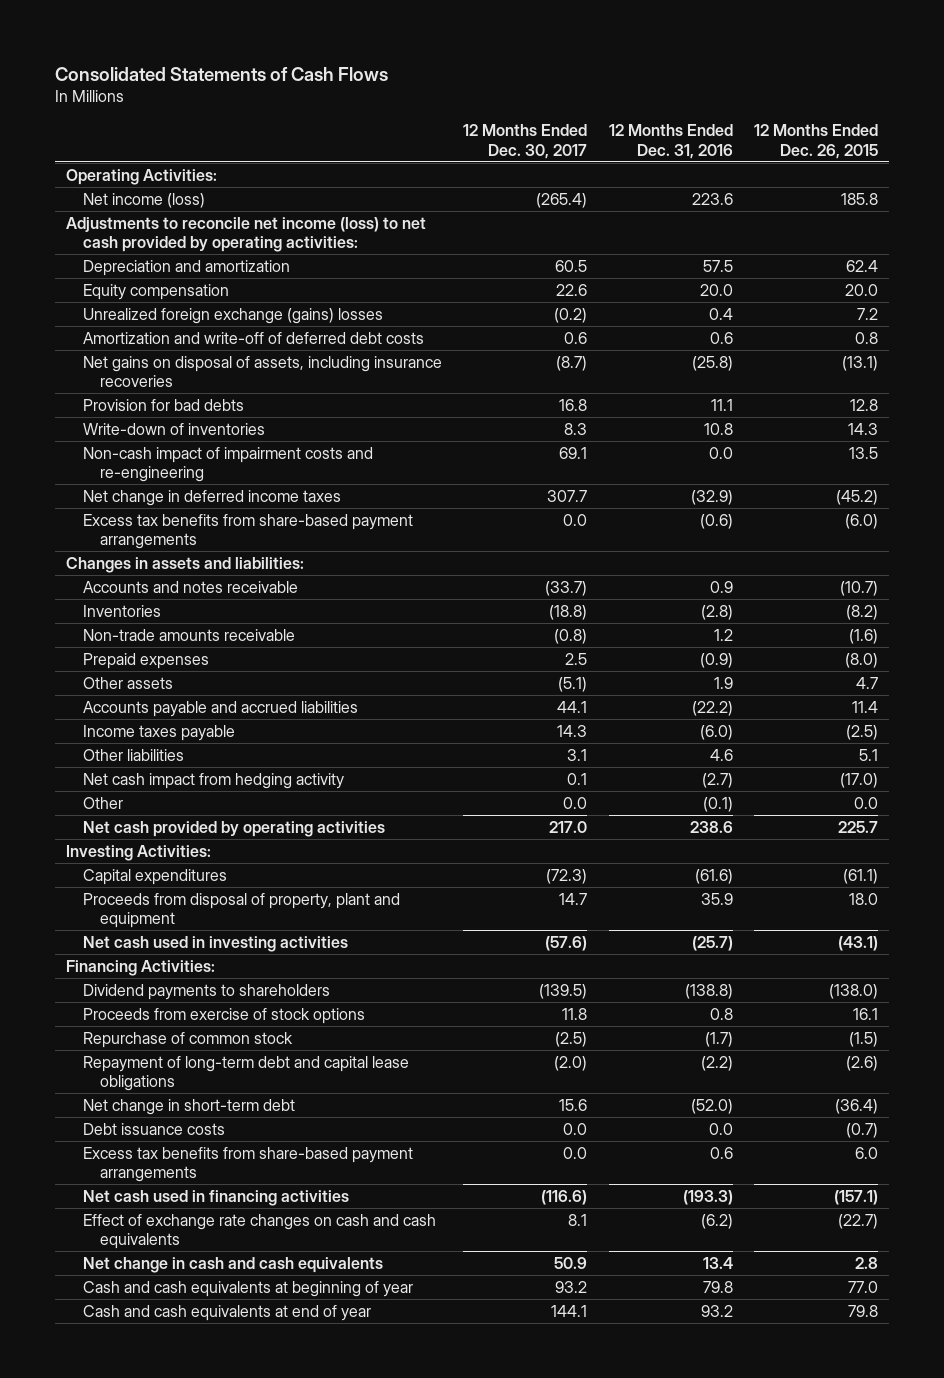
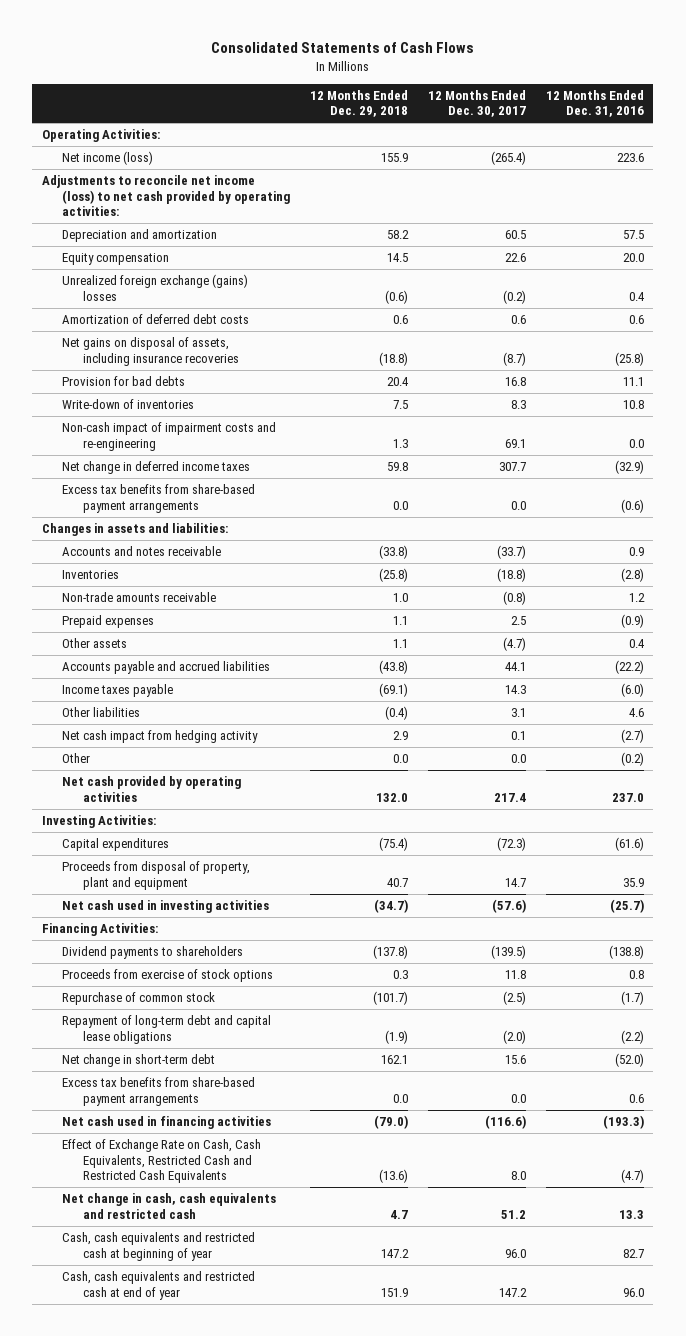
- | 12 Months Ended Dec. 30, 2017 | 12 Months Ended Dec. 31, 2016 | 12 Months Ended Dec. 26, 2015
+ | 12 Months Ended Dec. 29, 2018 | 12 Months Ended Dec. 30, 2017 | 12 Months Ended Dec. 31, 2016
- Amortization and write-off of deferred debt costs | 0.6 | 0.6 | 0.8
+ Amortization of deferred debt costs | 0.6 | 0.6 | 0.6
- Other assets | (5.1) | 1.9 | 4.7
+ Other assets | 1.1 | (4.7) | 0.4
- Other | 0.0 | (0.1) | 0.0
- Net cash provided by operating activities | 217.0 | 238.6 | 225.7
+ Other | 0.0 | 0.0 | (0.2)
+ Net cash provided by operating activities | 132.0 | 217.4 | 237.0
- Debt issuance costs | 0.0 | 0.0 | (0.7)
- Effect of exchange rate changes on cash and cash equivalents | 8.1 | (6.2) | (22.7)
- Net change in cash and cash equivalents | 50.9 | 13.4 | 2.8
- Cash and cash equivalents at beginning of year | 93.2 | 79.8 | 77.0
- Cash and cash equivalents at end of year | 144.1 | 93.2 | 79.8
+ Effect of Exchange Rate on Cash, Cash Equivalents, Restricted Cash and Restricted Cash Equivalents | (13.6) | 8.0 | (4.7)
+ Net change in cash, cash equivalents and restricted cash | 4.7 | 51.2 | 13.3
+ Cash, cash equivalents and restricted cash at beginning of year | 147.2 | 96.0 | 82.7
+ Cash, cash equivalents and restricted cash at end of year | 151.9 | 147.2 | 96.0

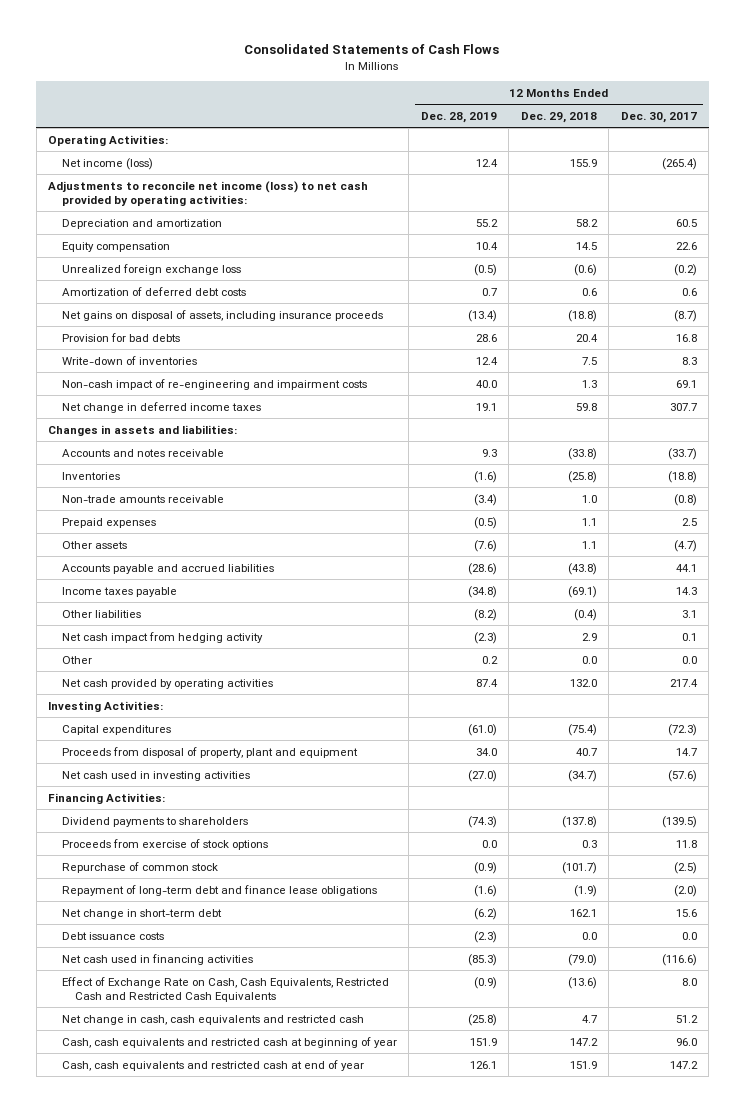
- | 12 Months Ended Dec. 29, 2018 | 12 Months Ended Dec. 30, 2017 | 12 Months Ended Dec. 31, 2016
+ | 12 Months Ended Dec. 28, 2019 | 12 Months Ended Dec. 29, 2018 | 12 Months Ended Dec. 30, 2017
- Unrealized foreign exchange (gains) losses | (0.6) | (0.2) | 0.4
+ Unrealized foreign exchange loss | (0.5) | (0.6) | (0.2)
- Net gains on disposal of assets, including insurance recoveries | (18.8) | (8.7) | (25.8)
+ Net gains on disposal of assets, including insurance proceeds | (13.4) | (18.8) | (8.7)
- Non-cash impact of impairment costs and re-engineering | 1.3 | 69.1 | 0.0
+ Non-cash impact of re-engineering and impairment costs | 40.0 | 1.3 | 69.1
- Excess tax benefits from share-based payment arrangements | 0.0 | 0.0 | (0.6)
- Repayment of long-term debt and capital lease obligations | (1.9) | (2.0) | (2.2)
+ Repayment of long-term debt and finance lease obligations | (1.6) | (1.9) | (2.0)
- Excess tax benefits from share-based payment arrangements | 0.0 | 0.0 | 0.6
+ Debt issuance costs | (2.3) | 0.0 | 0.0

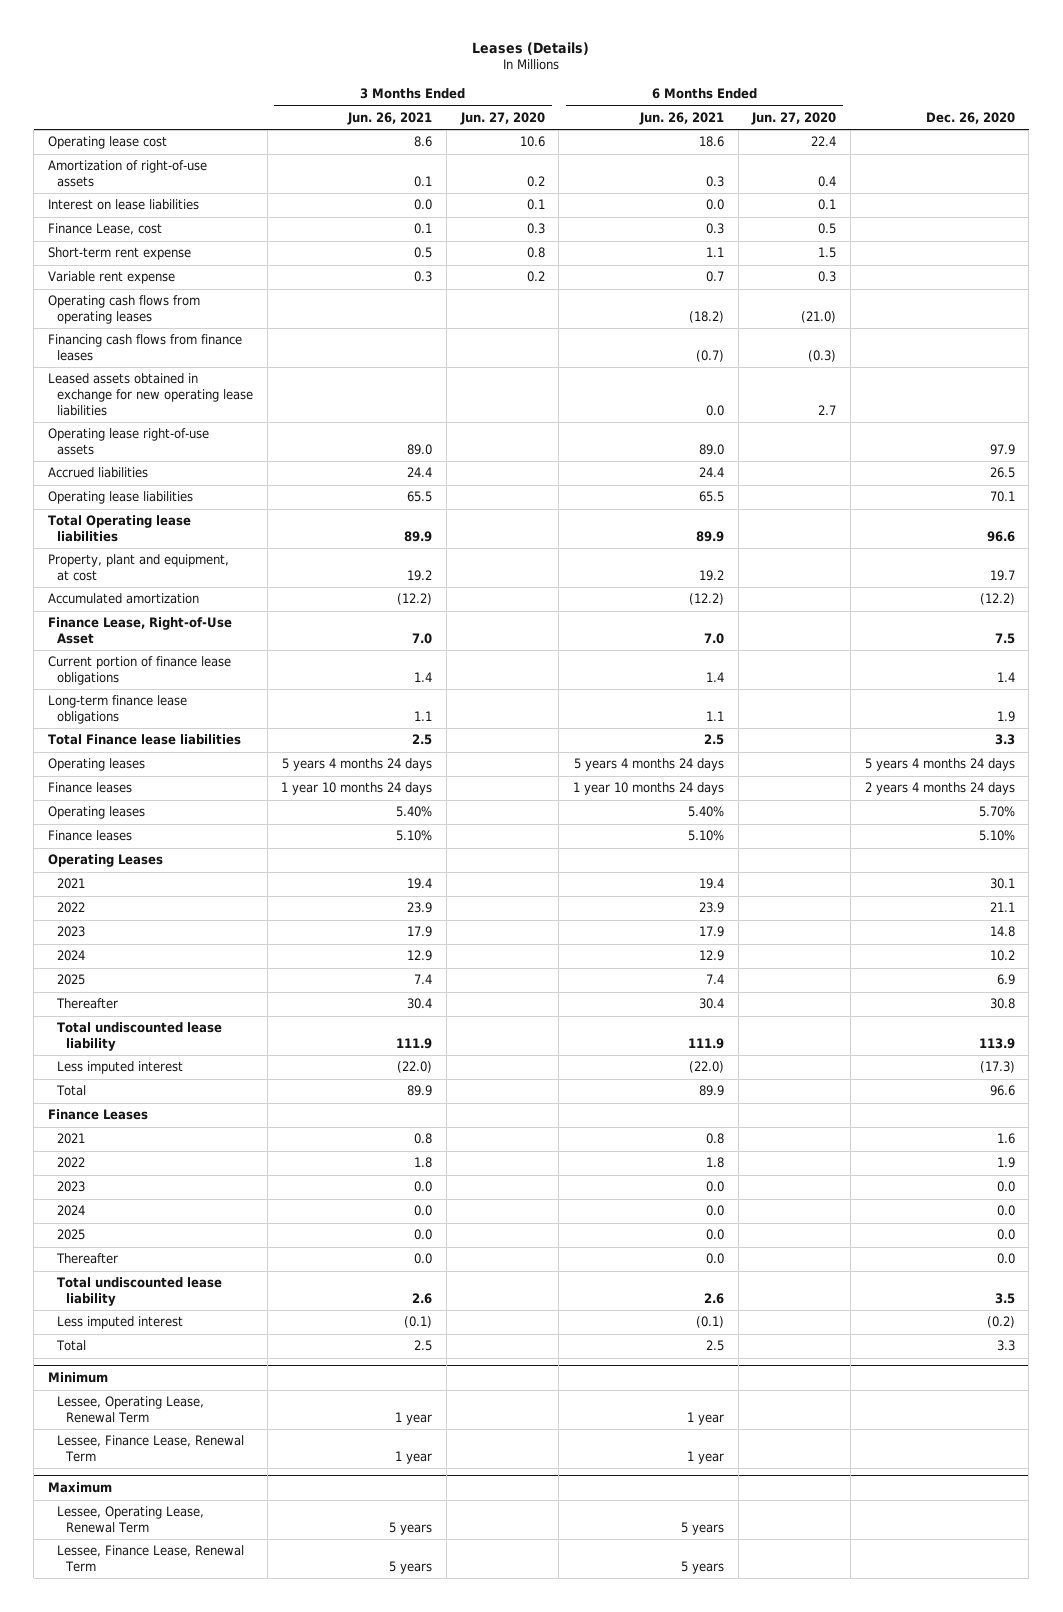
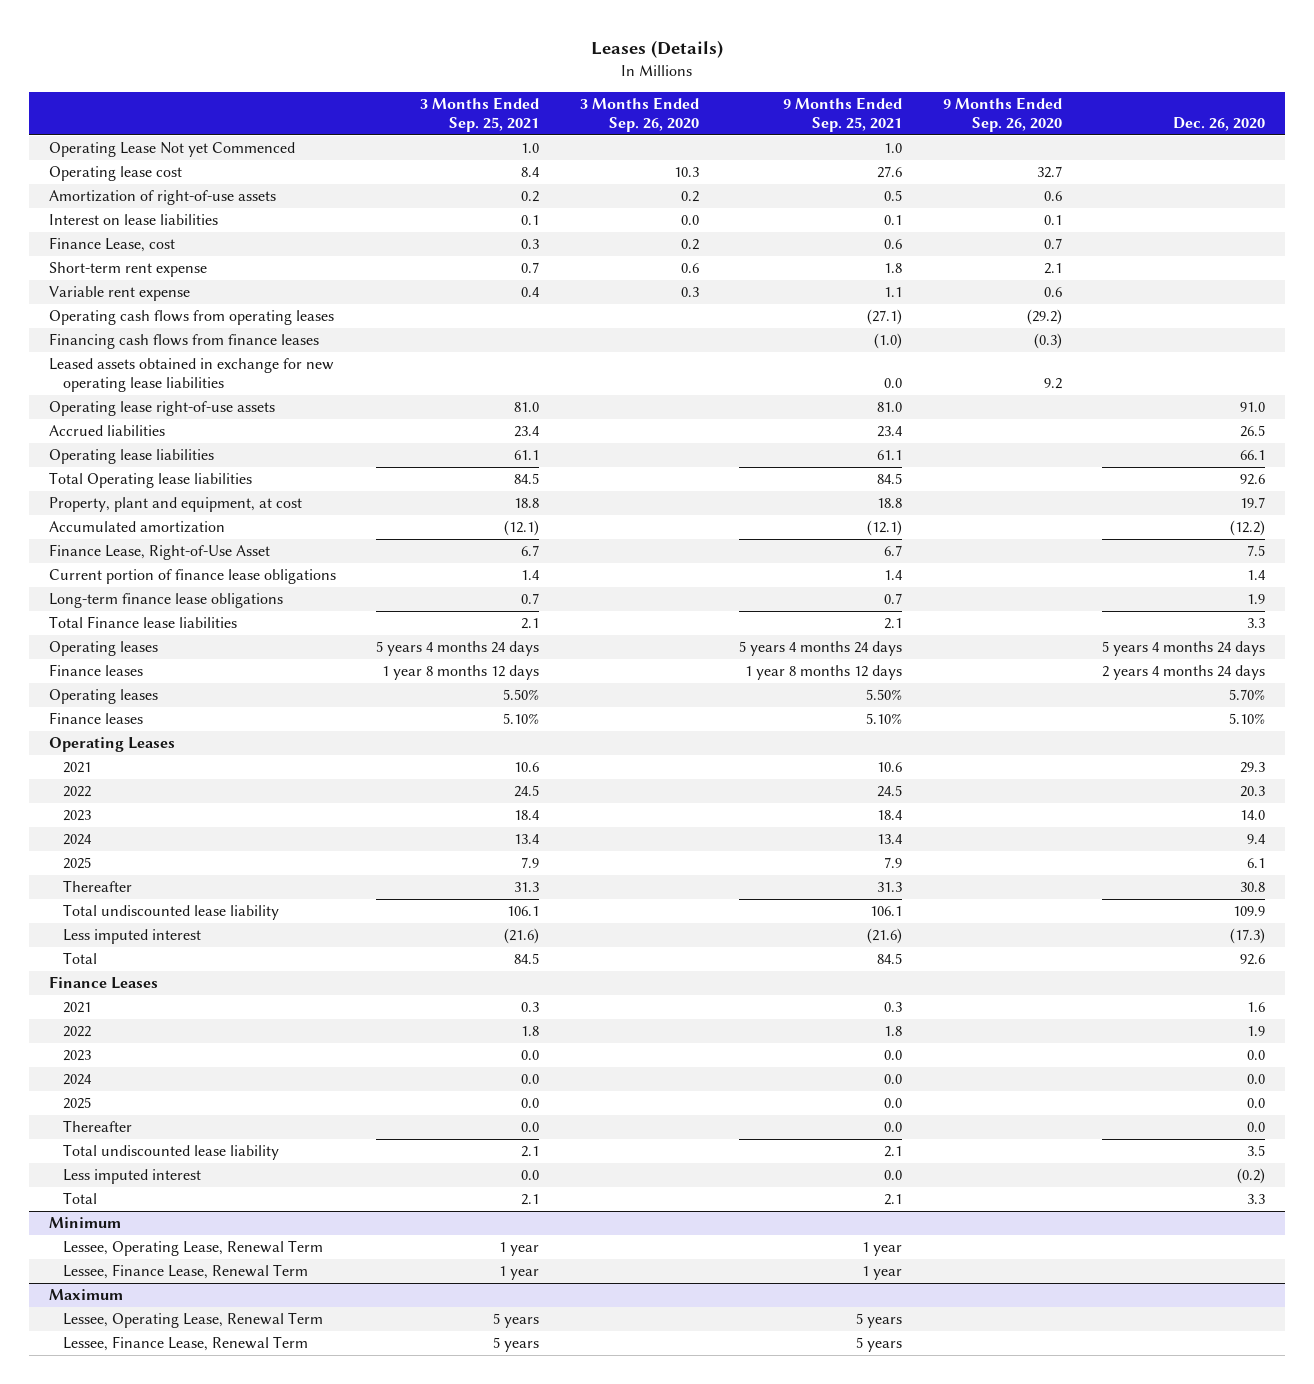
- | 3 Months Ended Jun. 26, 2021 | 3 Months Ended Jun. 27, 2020 | 6 Months Ended Jun. 26, 2021 | 6 Months Ended Jun. 27, 2020 | Dec. 26, 2020
+ | 3 Months Ended Sep. 25, 2021 | 3 Months Ended Sep. 26, 2020 | 9 Months Ended Sep. 25, 2021 | 9 Months Ended Sep. 26, 2020 | Dec. 26, 2020
+ Operating Lease Not yet Commenced | 1.0 | | 1.0 | |
- Operating lease right-of-use assets | 89.0 | | 89.0 | | 97.9
+ Operating lease right-of-use assets | 81.0 | | 81.0 | | 91.0
- Operating lease liabilities | 65.5 | | 65.5 | | 70.1
- Total Operating lease liabilities | 89.9 | | 89.9 | | 96.6
+ Operating lease liabilities | 61.1 | | 61.1 | | 66.1
+ Total Operating lease liabilities | 84.5 | | 84.5 | | 92.6
- 2021 | 19.4 | | 19.4 | | 30.1
- 2022 | 23.9 | | 23.9 | | 21.1
- 2023 | 17.9 | | 17.9 | | 14.8
- 2024 | 12.9 | | 12.9 | | 10.2
- 2025 | 7.4 | | 7.4 | | 6.9
+ 2021 | 10.6 | | 10.6 | | 29.3
+ 2022 | 24.5 | | 24.5 | | 20.3
+ 2023 | 18.4 | | 18.4 | | 14.0
+ 2024 | 13.4 | | 13.4 | | 9.4
+ 2025 | 7.9 | | 7.9 | | 6.1
- Total undiscounted lease liability | 111.9 | | 111.9 | | 113.9
+ Total undiscounted lease liability | 106.1 | | 106.1 | | 109.9
- Total | 89.9 | | 89.9 | | 96.6
+ Total | 84.5 | | 84.5 | | 92.6

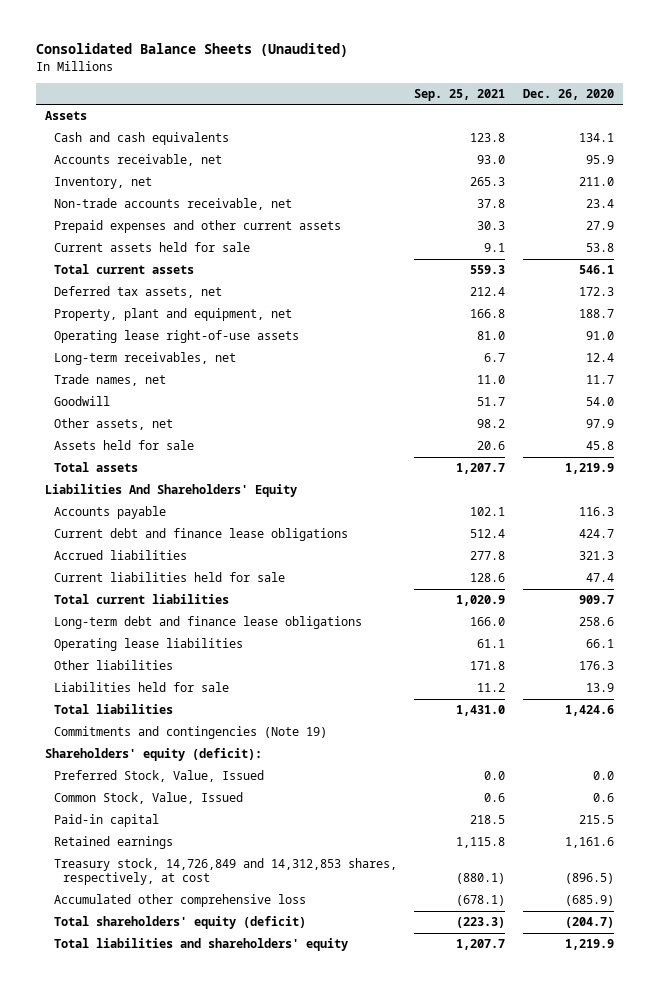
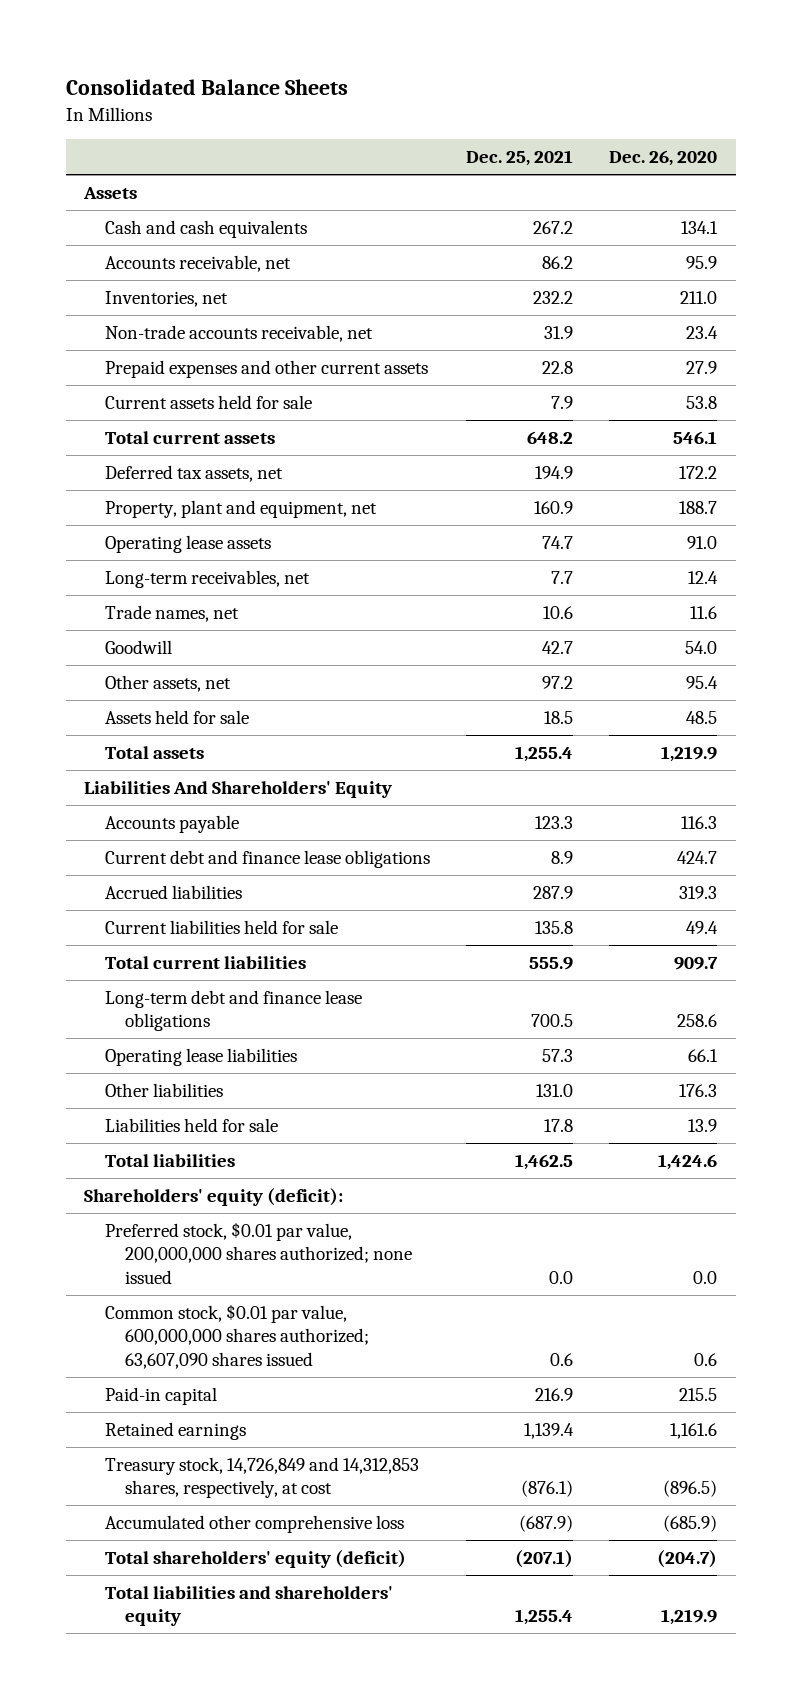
- Consolidated Balance Sheets (Unaudited)
+ Consolidated Balance Sheets
- | Sep. 25, 2021 | Dec. 26, 2020
+ | Dec. 25, 2021 | Dec. 26, 2020
- Inventory, net | 265.3 | 211.0
+ Inventories, net | 232.2 | 211.0
- Deferred tax assets, net | 212.4 | 172.3
+ Deferred tax assets, net | 194.9 | 172.2
- Operating lease right-of-use assets | 81.0 | 91.0
+ Operating lease assets | 74.7 | 91.0
- Trade names, net | 11.0 | 11.7
+ Trade names, net | 10.6 | 11.6
- Other assets, net | 98.2 | 97.9
- Assets held for sale | 20.6 | 45.8
+ Other assets, net | 97.2 | 95.4
+ Assets held for sale | 18.5 | 48.5
- Accrued liabilities | 277.8 | 321.3
- Current liabilities held for sale | 128.6 | 47.4
+ Accrued liabilities | 287.9 | 319.3
+ Current liabilities held for sale | 135.8 | 49.4
- Commitments and contingencies (Note 19)
- Preferred Stock, Value, Issued | 0.0 | 0.0
- Common Stock, Value, Issued | 0.6 | 0.6
+ Preferred stock, $0.01 par value, 200,000,000 shares authorized; none issued | 0.0 | 0.0
+ Common stock, $0.01 par value, 600,000,000 shares authorized; 63,607,090 shares issued | 0.6 | 0.6

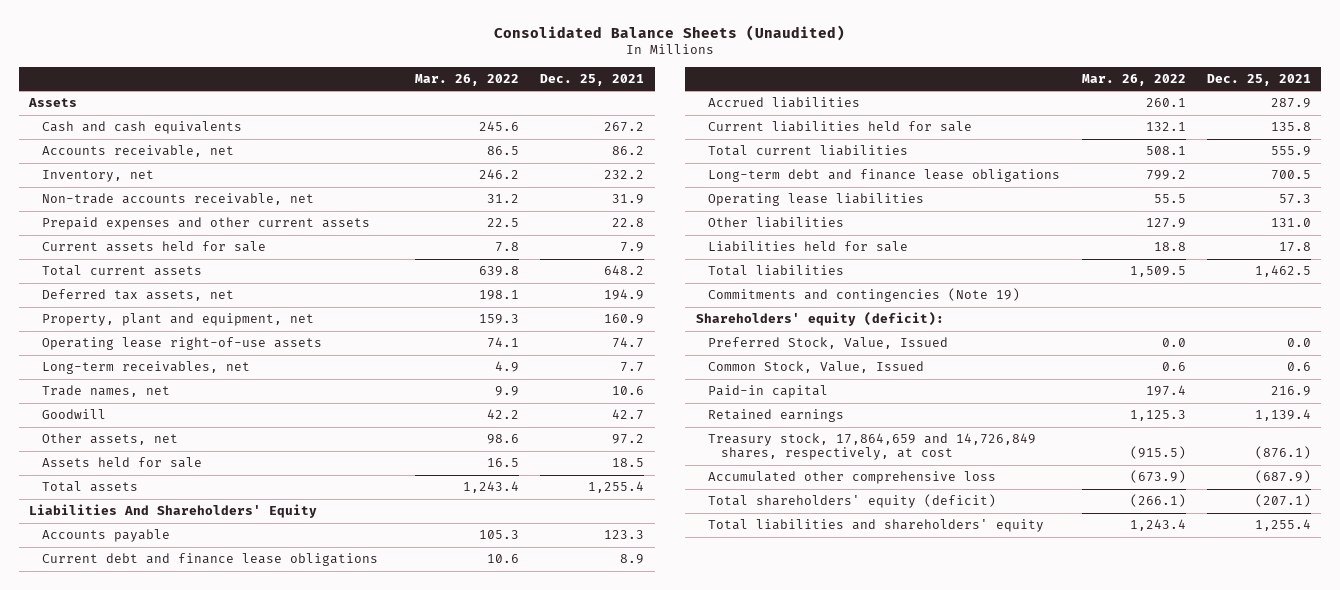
- Consolidated Balance Sheets
+ Consolidated Balance Sheets (Unaudited)
- | Dec. 25, 2021 | Dec. 26, 2020
+ | Mar. 26, 2022 | Dec. 25, 2021
- Inventories, net | 232.2 | 211.0
+ Inventory, net | 246.2 | 232.2
- Operating lease assets | 74.7 | 91.0
+ Operating lease right-of-use assets | 74.1 | 74.7
+ Commitments and contingencies (Note 19)
- Preferred stock, $0.01 par value, 200,000,000 shares authorized; none issued | 0.0 | 0.0
- Common stock, $0.01 par value, 600,000,000 shares authorized; 63,607,090 shares issued | 0.6 | 0.6
+ Preferred Stock, Value, Issued | 0.0 | 0.0
+ Common Stock, Value, Issued | 0.6 | 0.6
- Treasury stock, 14,726,849 and 14,312,853 shares, respectively, at cost | (876.1) | (896.5)
+ Treasury stock, 17,864,659 and 14,726,849 shares, respectively, at cost | (915.5) | (876.1)

